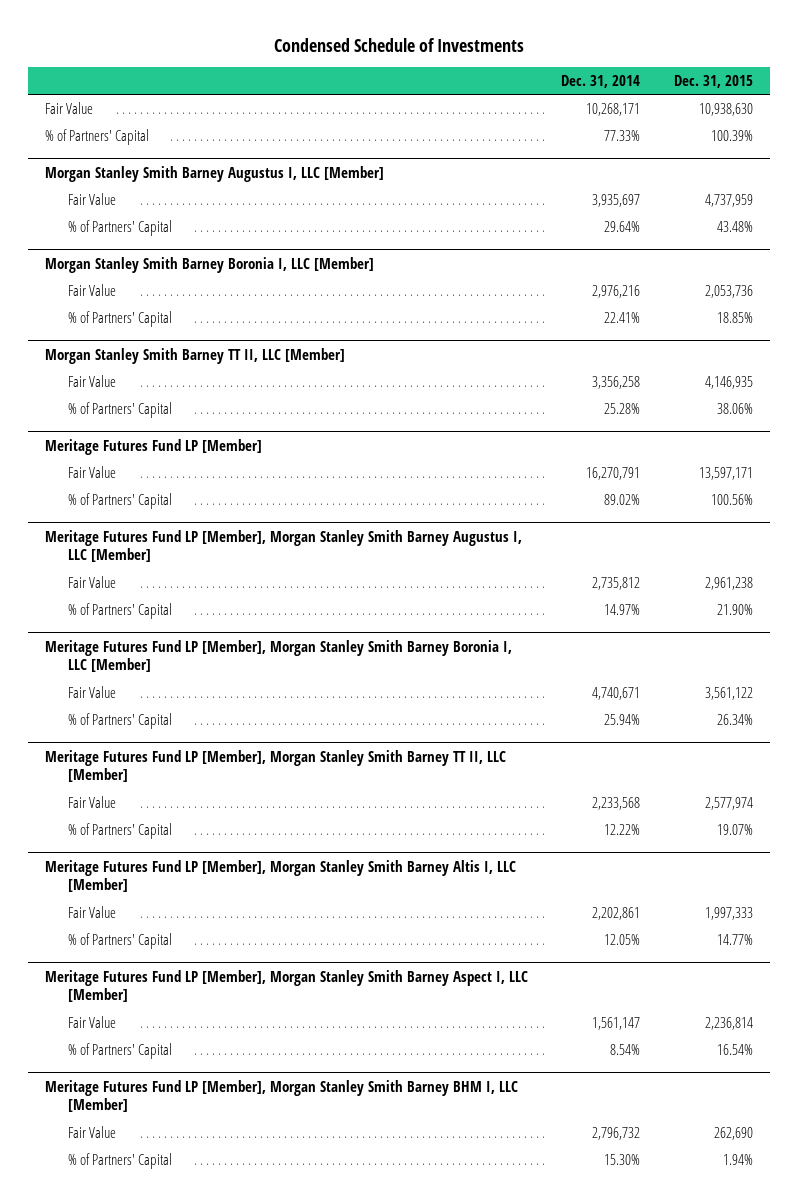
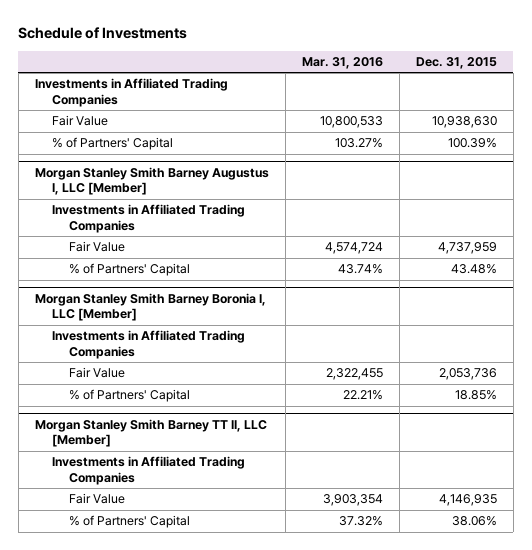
- Condensed Schedule of Investments
+ Schedule of Investments
- | Dec. 31, 2014 | Dec. 31, 2015
+ | Mar. 31, 2016 | Dec. 31, 2015
+ Investments in Affiliated Trading Companies
@ Morgan Stanley Smith Barney Augustus I, LLC [Member]
+ Investments in Affiliated Trading Companies
@ Morgan Stanley Smith Barney Boronia I, LLC [Member]
+ Investments in Affiliated Trading Companies
@ Morgan Stanley Smith Barney TT II, LLC [Member]
+ Investments in Affiliated Trading Companies
- Meritage Futures Fund LP [Member]
- Fair Value | 16,270,791 | 13,597,171
- % of Partners' Capital | 89.02% | 100.56%
- Meritage Futures Fund LP [Member], Morgan Stanley Smith Barney Augustus I, LLC [Member]
- Fair Value | 2,735,812 | 2,961,238
- % of Partners' Capital | 14.97% | 21.90%
- Meritage Futures Fund LP [Member], Morgan Stanley Smith Barney Boronia I, LLC [Member]
- Fair Value | 4,740,671 | 3,561,122
- % of Partners' Capital | 25.94% | 26.34%
- Meritage Futures Fund LP [Member], Morgan Stanley Smith Barney TT II, LLC [Member]
- Fair Value | 2,233,568 | 2,577,974
- % of Partners' Capital | 12.22% | 19.07%
- Meritage Futures Fund LP [Member], Morgan Stanley Smith Barney Altis I, LLC [Member]
- Fair Value | 2,202,861 | 1,997,333
- % of Partners' Capital | 12.05% | 14.77%
- Meritage Futures Fund LP [Member], Morgan Stanley Smith Barney Aspect I, LLC [Member]
- Fair Value | 1,561,147 | 2,236,814
- % of Partners' Capital | 8.54% | 16.54%
- Meritage Futures Fund LP [Member], Morgan Stanley Smith Barney BHM I, LLC [Member]
- Fair Value | 2,796,732 | 262,690
- % of Partners' Capital | 15.30% | 1.94%

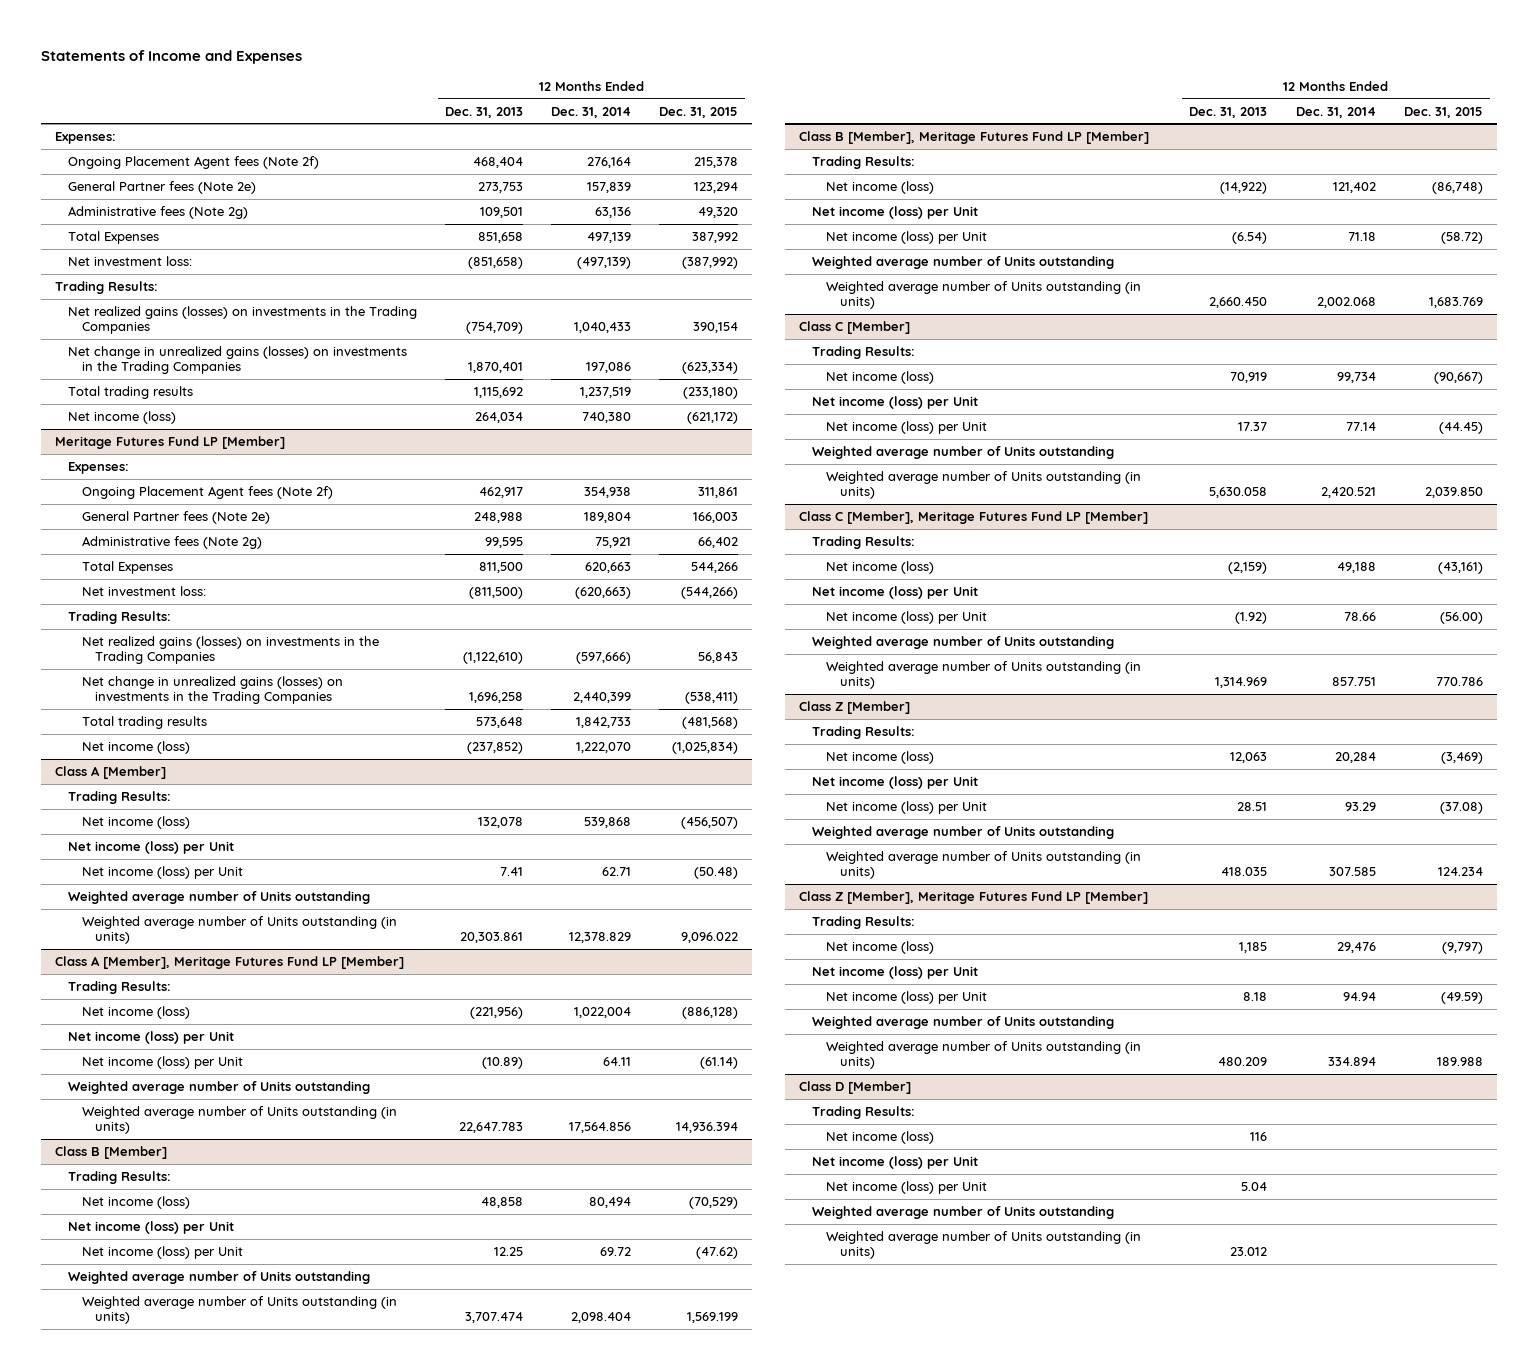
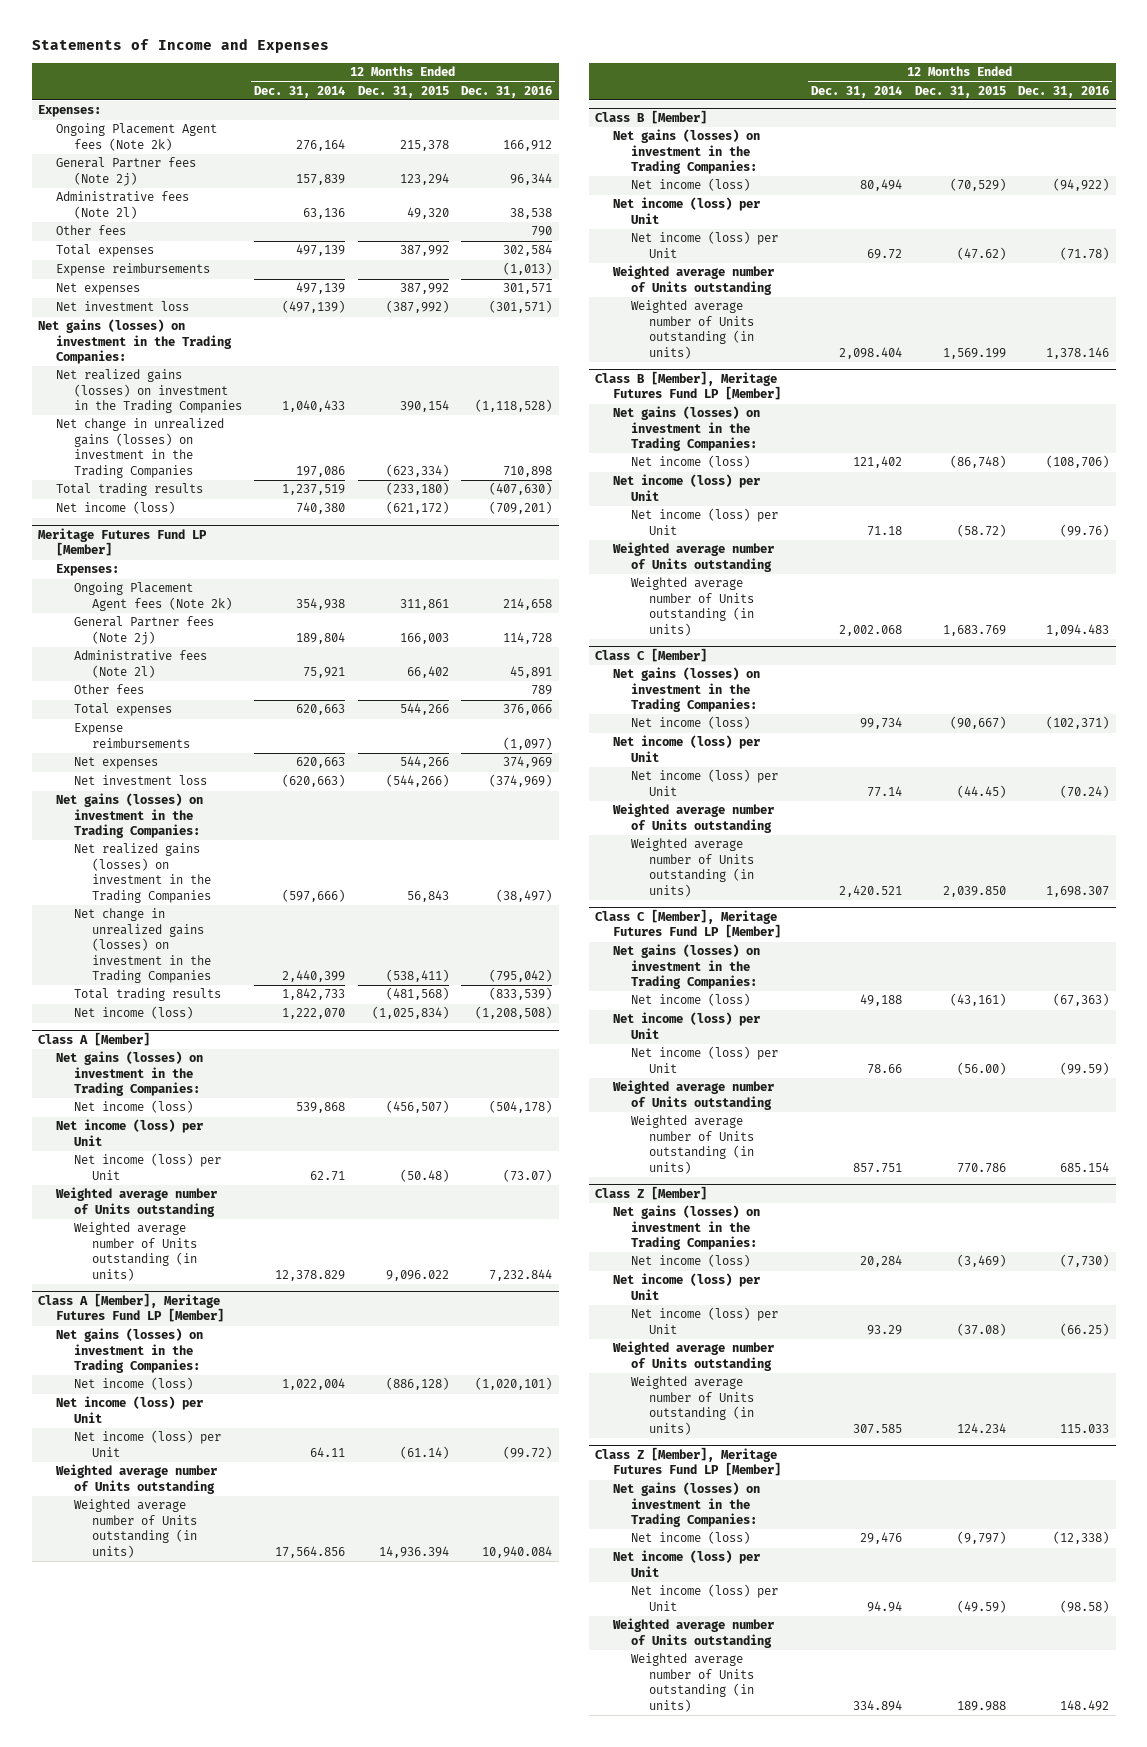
- | 12 Months Ended Dec. 31, 2013 | 12 Months Ended Dec. 31, 2014 | 12 Months Ended Dec. 31, 2015
+ | 12 Months Ended Dec. 31, 2014 | 12 Months Ended Dec. 31, 2015 | 12 Months Ended Dec. 31, 2016
- Ongoing Placement Agent fees (Note 2f) | 468,404 | 276,164 | 215,378
- General Partner fees (Note 2e) | 273,753 | 157,839 | 123,294
- Administrative fees (Note 2g) | 109,501 | 63,136 | 49,320
- Total Expenses | 851,658 | 497,139 | 387,992
- Net investment loss: | (851,658) | (497,139) | (387,992)
- Trading Results:
- Net realized gains (losses) on investments in the Trading Companies | (754,709) | 1,040,433 | 390,154
- Net change in unrealized gains (losses) on investments in the Trading Companies | 1,870,401 | 197,086 | (623,334)
+ Ongoing Placement Agent fees (Note 2k) | 276,164 | 215,378 | 166,912
+ General Partner fees (Note 2j) | 157,839 | 123,294 | 96,344
+ Administrative fees (Note 2l) | 63,136 | 49,320 | 38,538
+ Other fees | | | 790
+ Total expenses | 497,139 | 387,992 | 302,584
+ Expense reimbursements | | | (1,013)
+ Net expenses | 497,139 | 387,992 | 301,571
+ Net investment loss | (497,139) | (387,992) | (301,571)
+ Net gains (losses) on investment in the Trading Companies:
+ Net realized gains (losses) on investment in the Trading Companies | 1,040,433 | 390,154 | (1,118,528)
+ Net change in unrealized gains (losses) on investment in the Trading Companies | 197,086 | (623,334) | 710,898
@ Meritage Futures Fund LP [Member]
- Ongoing Placement Agent fees (Note 2f) | 462,917 | 354,938 | 311,861
- General Partner fees (Note 2e) | 248,988 | 189,804 | 166,003
- Administrative fees (Note 2g) | 99,595 | 75,921 | 66,402
- Total Expenses | 811,500 | 620,663 | 544,266
- Net investment loss: | (811,500) | (620,663) | (544,266)
- Trading Results:
- Net realized gains (losses) on investments in the Trading Companies | (1,122,610) | (597,666) | 56,843
- Net change in unrealized gains (losses) on investments in the Trading Companies | 1,696,258 | 2,440,399 | (538,411)
+ Ongoing Placement Agent fees (Note 2k) | 354,938 | 311,861 | 214,658
+ General Partner fees (Note 2j) | 189,804 | 166,003 | 114,728
+ Administrative fees (Note 2l) | 75,921 | 66,402 | 45,891
+ Other fees | | | 789
+ Total expenses | 620,663 | 544,266 | 376,066
+ Expense reimbursements | | | (1,097)
+ Net expenses | 620,663 | 544,266 | 374,969
+ Net investment loss | (620,663) | (544,266) | (374,969)
+ Net gains (losses) on investment in the Trading Companies:
+ Net realized gains (losses) on investment in the Trading Companies | (597,666) | 56,843 | (38,497)
+ Net change in unrealized gains (losses) on investment in the Trading Companies | 2,440,399 | (538,411) | (795,042)
@ Class A [Member]
- Trading Results:
+ Net gains (losses) on investment in the Trading Companies:
@ Class A [Member], Meritage Futures Fund LP [Member]
- Trading Results:
+ Net gains (losses) on investment in the Trading Companies:
@ Class B [Member]
- Trading Results:
+ Net gains (losses) on investment in the Trading Companies:
@ Class B [Member], Meritage Futures Fund LP [Member]
- Trading Results:
+ Net gains (losses) on investment in the Trading Companies:
@ Class C [Member]
- Trading Results:
+ Net gains (losses) on investment in the Trading Companies:
@ Class C [Member], Meritage Futures Fund LP [Member]
- Trading Results:
+ Net gains (losses) on investment in the Trading Companies:
@ Class Z [Member]
- Trading Results:
+ Net gains (losses) on investment in the Trading Companies:
@ Class Z [Member], Meritage Futures Fund LP [Member]
- Trading Results:
+ Net gains (losses) on investment in the Trading Companies:
- Class D [Member]
- Trading Results:
- Net income (loss) | 116 | |
- Net income (loss) per Unit
- Net income (loss) per Unit | 5.04 | |
- Weighted average number of Units outstanding
- Weighted average number of Units outstanding (in units) | 23.012 | |

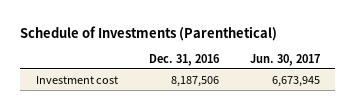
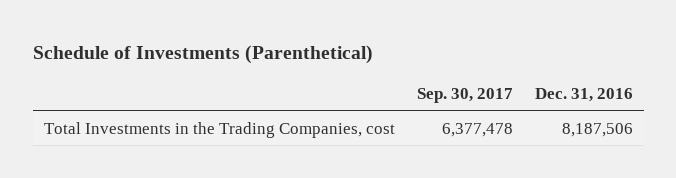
- | Dec. 31, 2016 | Jun. 30, 2017
+ | Sep. 30, 2017 | Dec. 31, 2016
- Investment cost | 8,187,506 | 6,673,945
+ Total Investments in the Trading Companies, cost | 6,377,478 | 8,187,506

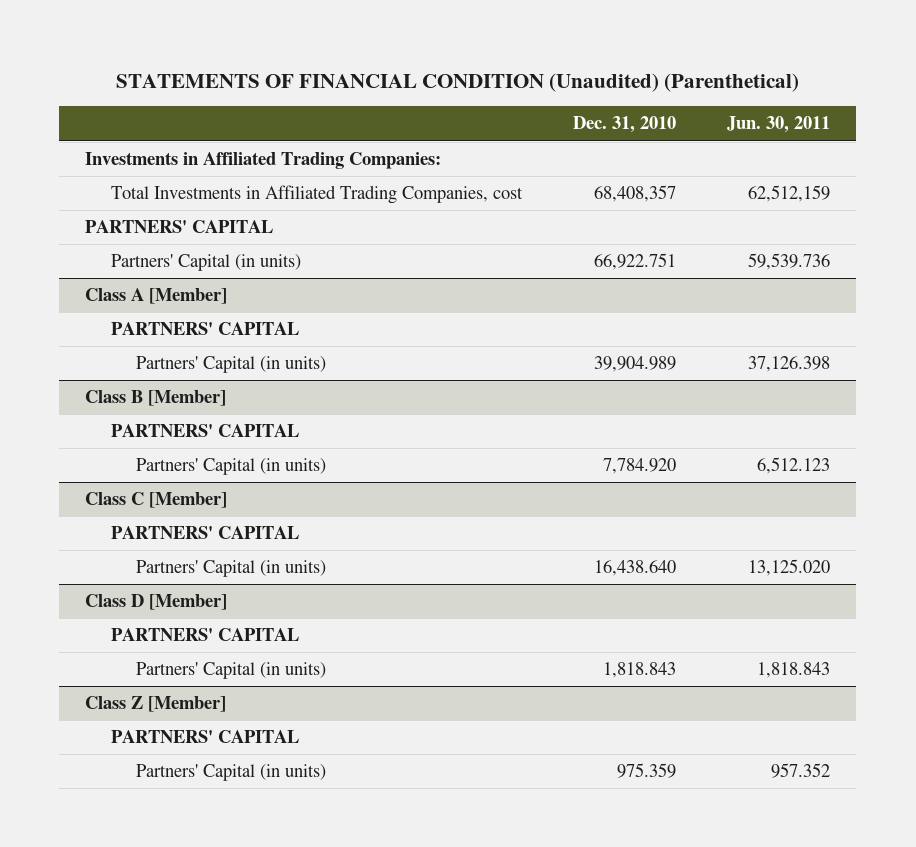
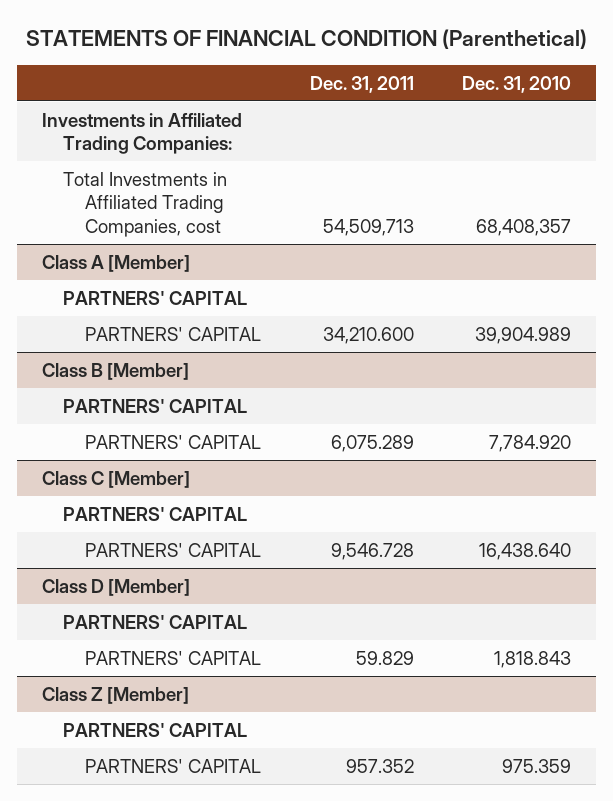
- STATEMENTS OF FINANCIAL CONDITION (Unaudited) (Parenthetical)
+ STATEMENTS OF FINANCIAL CONDITION (Parenthetical)
- | Dec. 31, 2010 | Jun. 30, 2011
+ | Dec. 31, 2011 | Dec. 31, 2010
- PARTNERS' CAPITAL
- Partners' Capital (in units) | 66,922.751 | 59,539.736
@ Class A [Member]
- Partners' Capital (in units) | 39,904.989 | 37,126.398
+ PARTNERS' CAPITAL | 34,210.600 | 39,904.989
@ Class B [Member]
- Partners' Capital (in units) | 7,784.920 | 6,512.123
+ PARTNERS' CAPITAL | 6,075.289 | 7,784.920
@ Class C [Member]
- Partners' Capital (in units) | 16,438.640 | 13,125.020
+ PARTNERS' CAPITAL | 9,546.728 | 16,438.640
@ Class D [Member]
- Partners' Capital (in units) | 1,818.843 | 1,818.843
+ PARTNERS' CAPITAL | 59.829 | 1,818.843
@ Class Z [Member]
- Partners' Capital (in units) | 975.359 | 957.352
+ PARTNERS' CAPITAL | 957.352 | 975.359

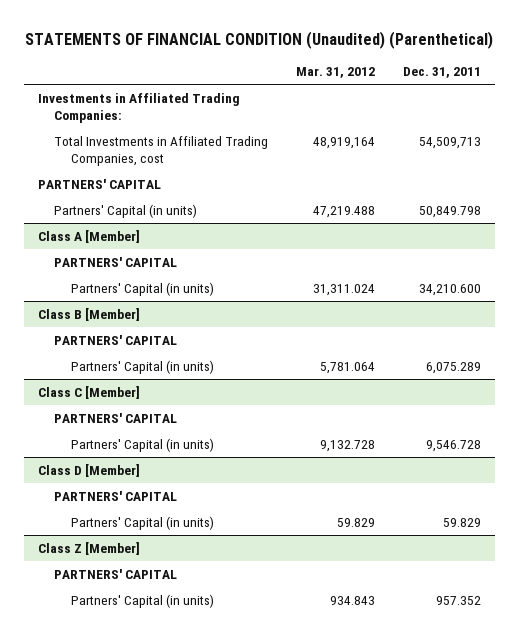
- STATEMENTS OF FINANCIAL CONDITION (Parenthetical)
+ STATEMENTS OF FINANCIAL CONDITION (Unaudited) (Parenthetical)
- | Dec. 31, 2011 | Dec. 31, 2010
+ | Mar. 31, 2012 | Dec. 31, 2011
+ PARTNERS' CAPITAL
+ Partners' Capital (in units) | 47,219.488 | 50,849.798
@ Class A [Member]
- PARTNERS' CAPITAL | 34,210.600 | 39,904.989
+ Partners' Capital (in units) | 31,311.024 | 34,210.600
@ Class B [Member]
- PARTNERS' CAPITAL | 6,075.289 | 7,784.920
+ Partners' Capital (in units) | 5,781.064 | 6,075.289
@ Class C [Member]
- PARTNERS' CAPITAL | 9,546.728 | 16,438.640
+ Partners' Capital (in units) | 9,132.728 | 9,546.728
@ Class D [Member]
- PARTNERS' CAPITAL | 59.829 | 1,818.843
+ Partners' Capital (in units) | 59.829 | 59.829
@ Class Z [Member]
- PARTNERS' CAPITAL | 957.352 | 975.359
+ Partners' Capital (in units) | 934.843 | 957.352

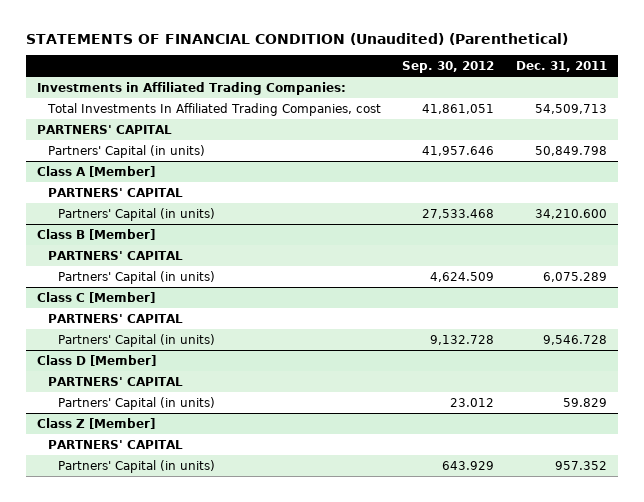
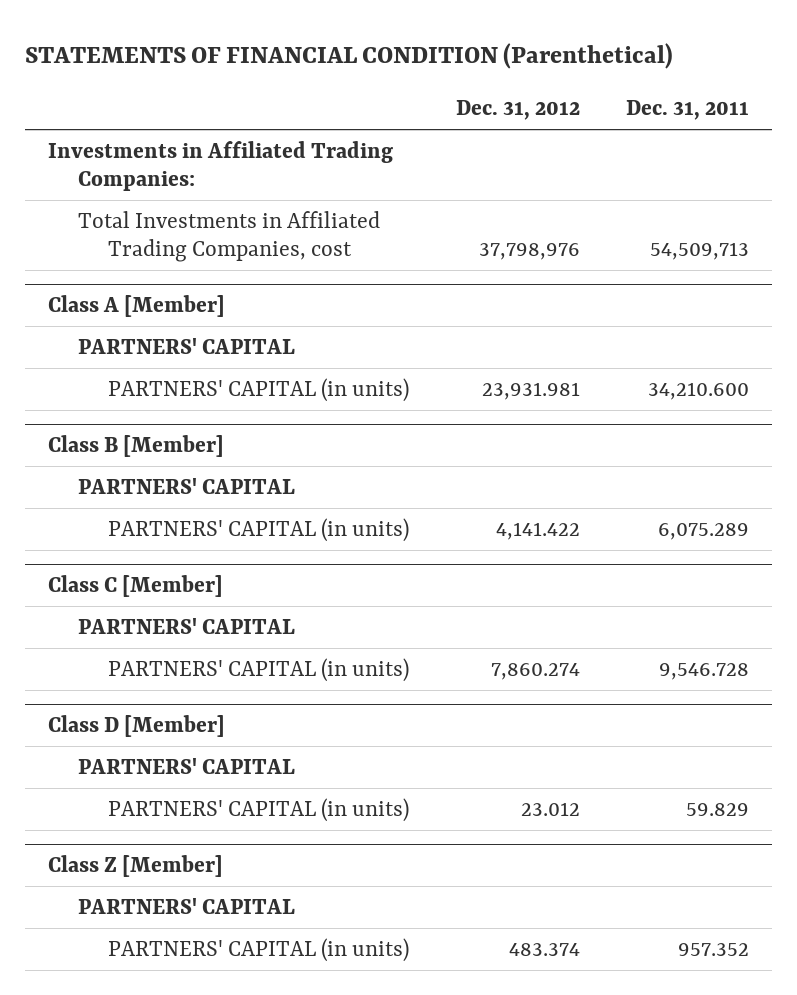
- STATEMENTS OF FINANCIAL CONDITION (Unaudited) (Parenthetical)
+ STATEMENTS OF FINANCIAL CONDITION (Parenthetical)
- | Sep. 30, 2012 | Dec. 31, 2011
+ | Dec. 31, 2012 | Dec. 31, 2011
- Total Investments In Affiliated Trading Companies, cost | 41,861,051 | 54,509,713
- PARTNERS' CAPITAL
- Partners' Capital (in units) | 41,957.646 | 50,849.798
+ Total Investments in Affiliated Trading Companies, cost | 37,798,976 | 54,509,713
@ Class A [Member]
- Partners' Capital (in units) | 27,533.468 | 34,210.600
+ PARTNERS' CAPITAL (in units) | 23,931.981 | 34,210.600
@ Class B [Member]
- Partners' Capital (in units) | 4,624.509 | 6,075.289
+ PARTNERS' CAPITAL (in units) | 4,141.422 | 6,075.289
@ Class C [Member]
- Partners' Capital (in units) | 9,132.728 | 9,546.728
+ PARTNERS' CAPITAL (in units) | 7,860.274 | 9,546.728
@ Class D [Member]
- Partners' Capital (in units) | 23.012 | 59.829
+ PARTNERS' CAPITAL (in units) | 23.012 | 59.829
@ Class Z [Member]
- Partners' Capital (in units) | 643.929 | 957.352
+ PARTNERS' CAPITAL (in units) | 483.374 | 957.352

